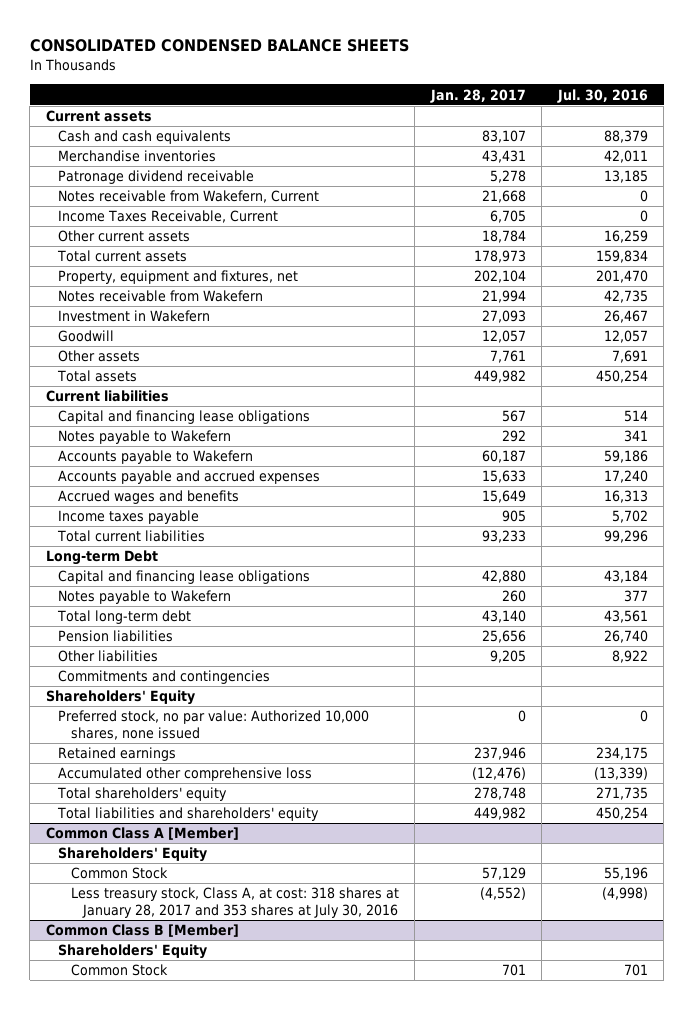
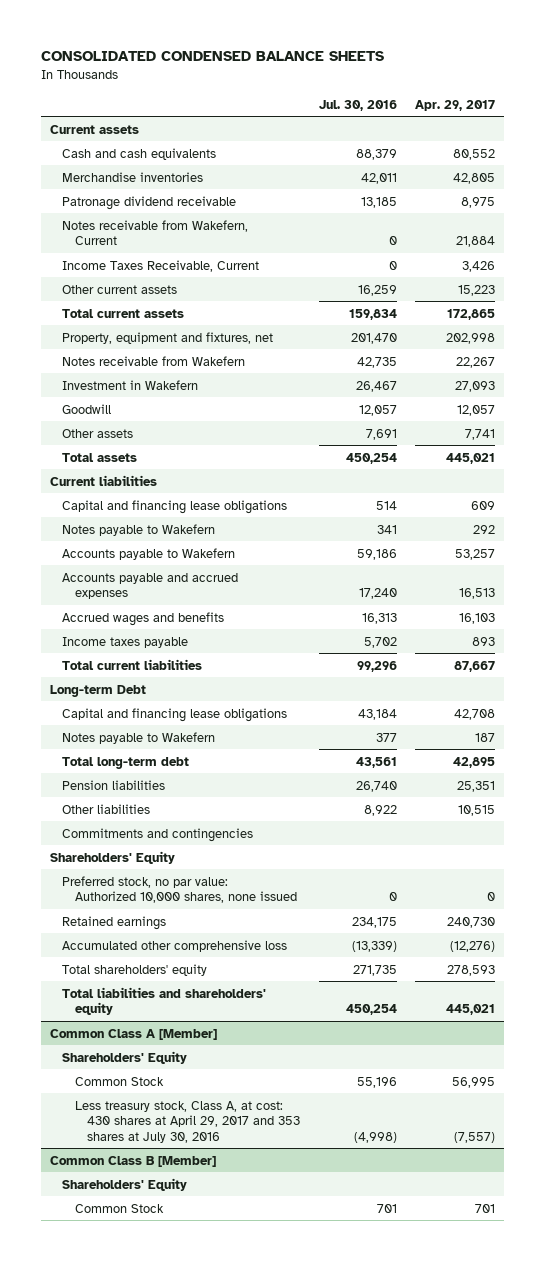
- | Jan. 28, 2017 | Jul. 30, 2016
+ | Jul. 30, 2016 | Apr. 29, 2017
@ Common Class A [Member]
- Less treasury stock, Class A, at cost: 318 shares at January 28, 2017 and 353 shares at July 30, 2016 | (4,552) | (4,998)
+ Less treasury stock, Class A, at cost: 430 shares at April 29, 2017 and 353 shares at July 30, 2016 | (4,998) | (7,557)

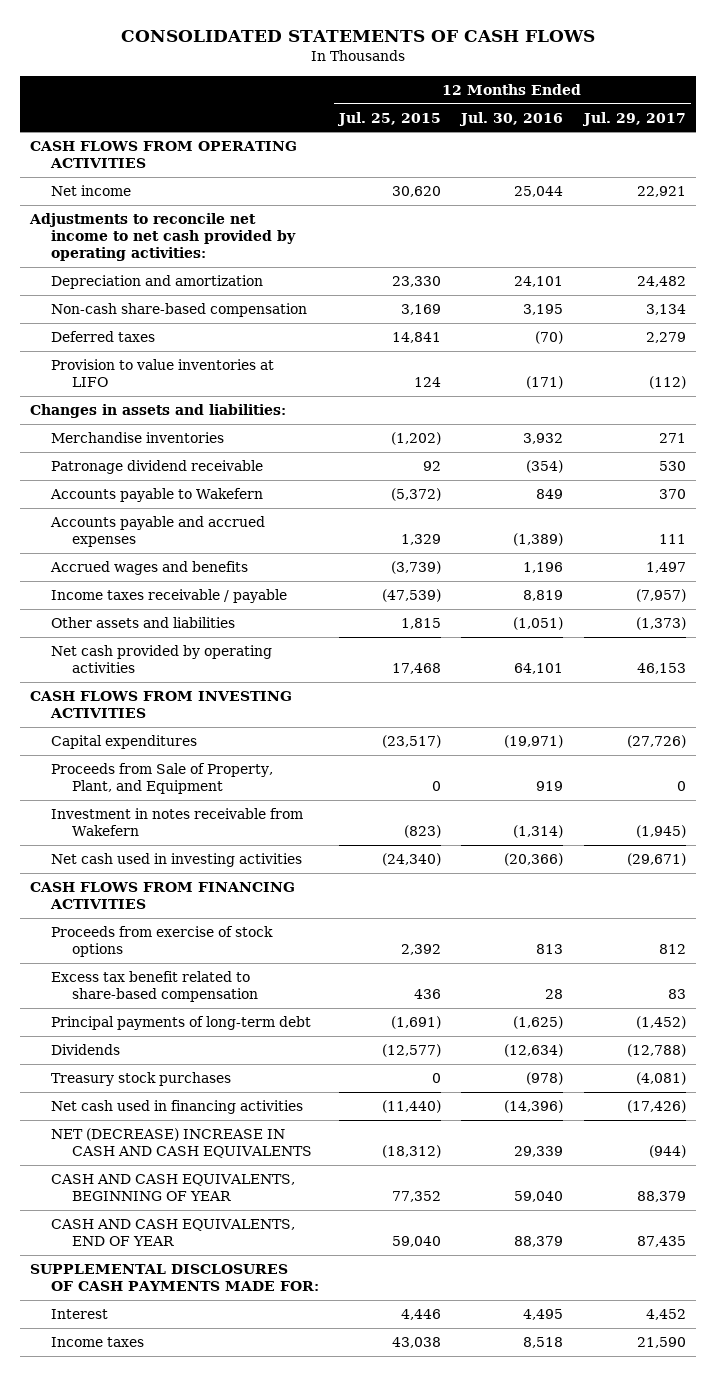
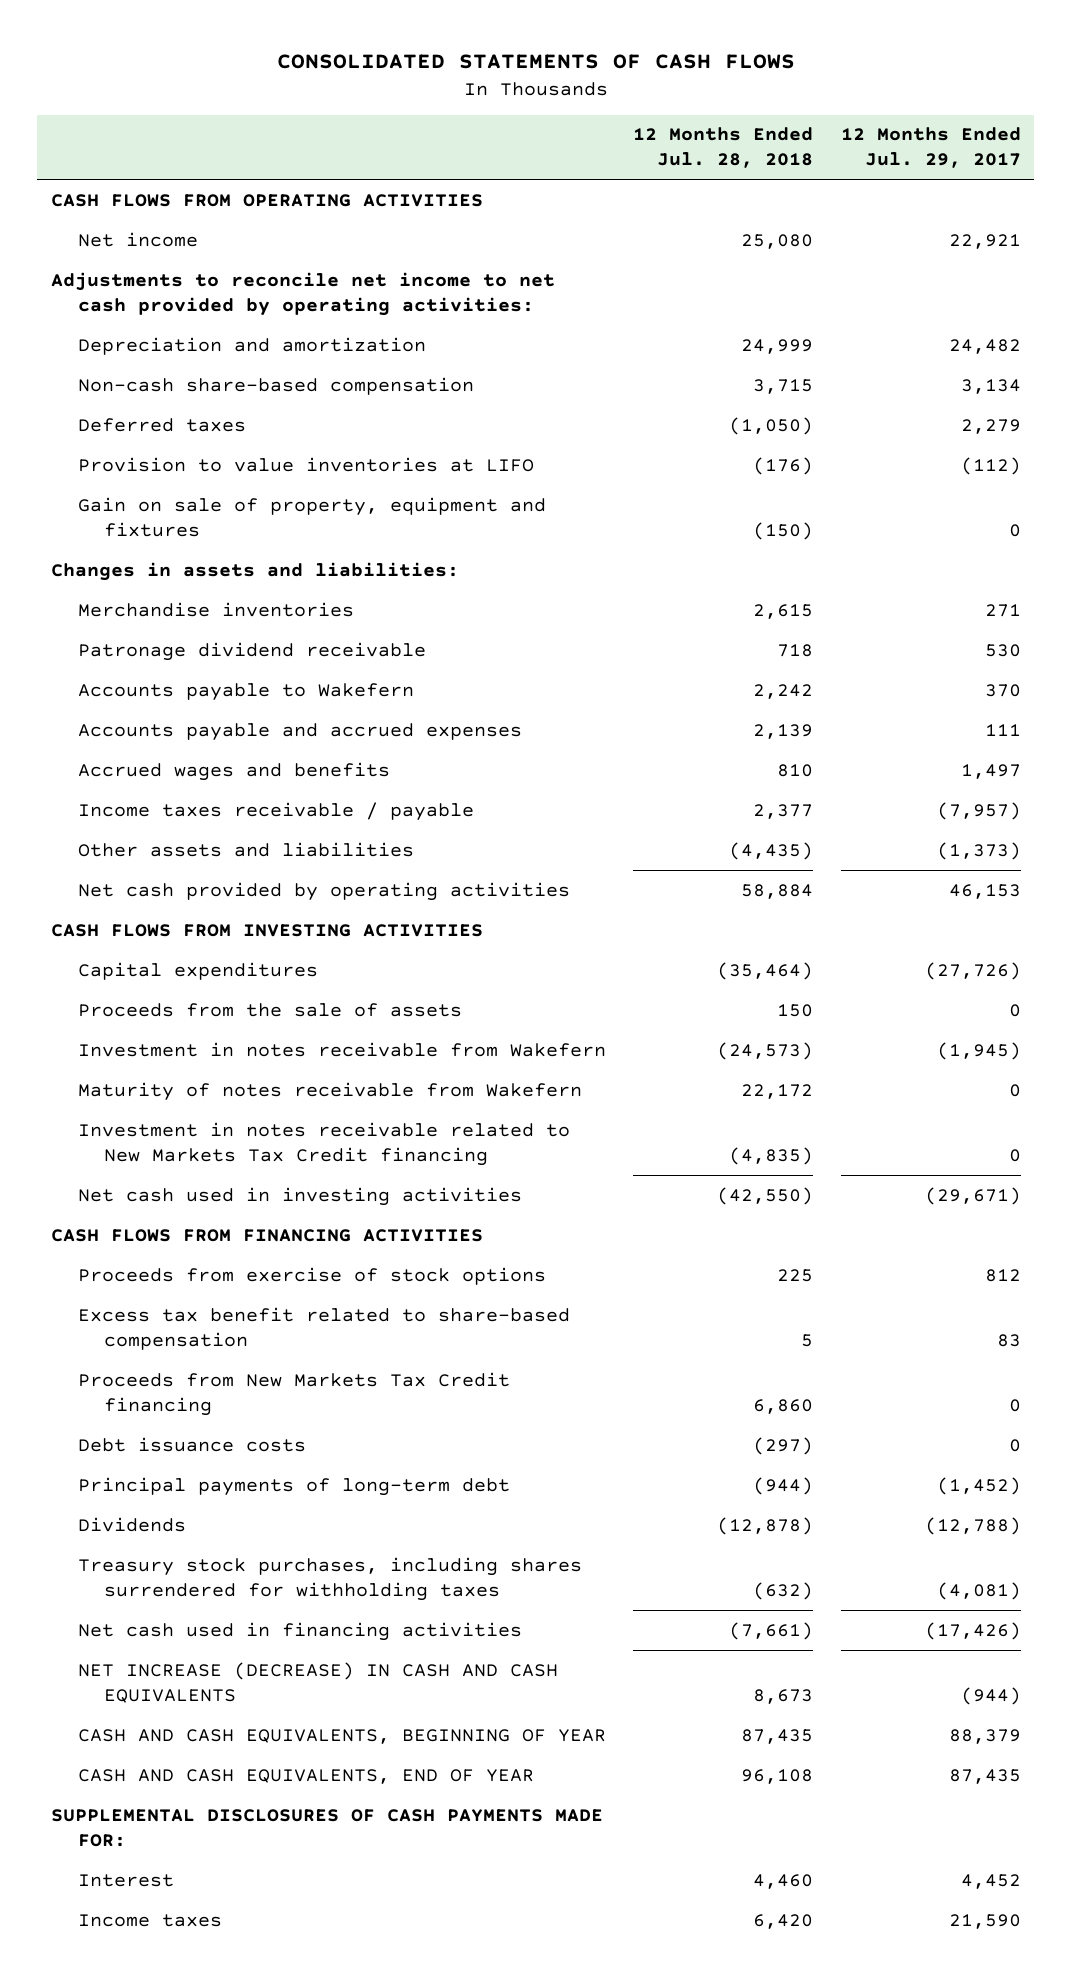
- | 12 Months Ended Jul. 25, 2015 | 12 Months Ended Jul. 30, 2016 | 12 Months Ended Jul. 29, 2017
+ | 12 Months Ended Jul. 28, 2018 | 12 Months Ended Jul. 29, 2017
+ Gain on sale of property, equipment and fixtures | (150) | 0
- Proceeds from Sale of Property, Plant, and Equipment | 0 | 919 | 0
+ Proceeds from the sale of assets | 150 | 0
+ Maturity of notes receivable from Wakefern | 22,172 | 0
+ Investment in notes receivable related to New Markets Tax Credit financing | (4,835) | 0
+ Proceeds from New Markets Tax Credit financing | 6,860 | 0
+ Debt issuance costs | (297) | 0
- Treasury stock purchases | 0 | (978) | (4,081)
+ Treasury stock purchases, including shares surrendered for withholding taxes | (632) | (4,081)
- NET (DECREASE) INCREASE IN CASH AND CASH EQUIVALENTS | (18,312) | 29,339 | (944)
+ NET INCREASE (DECREASE) IN CASH AND CASH EQUIVALENTS | 8,673 | (944)

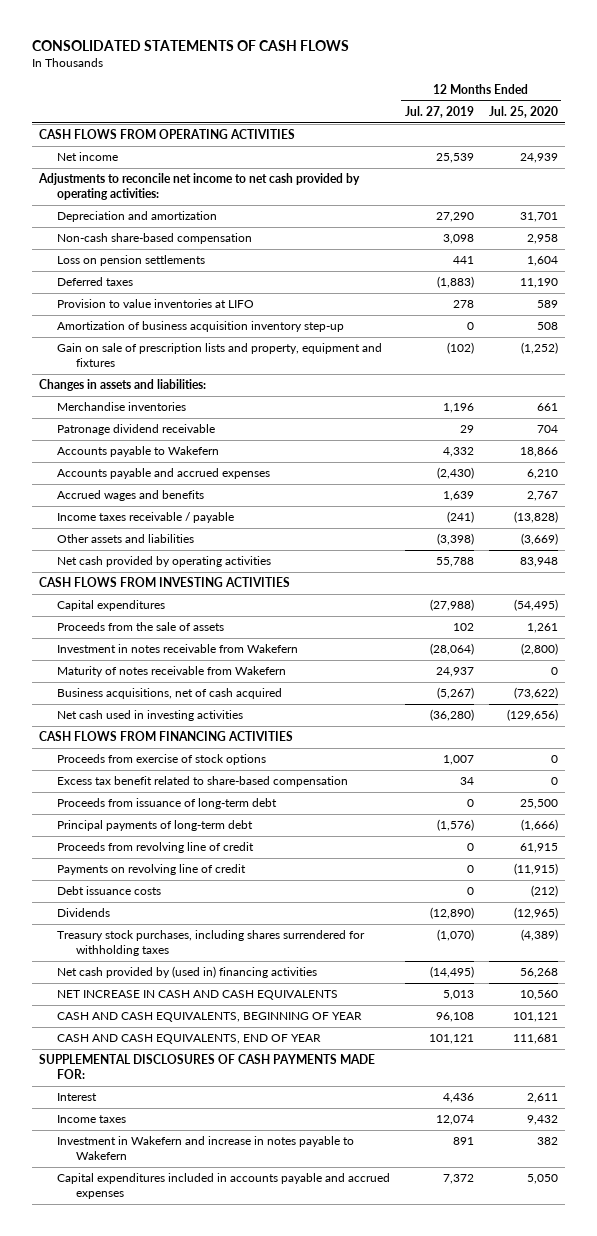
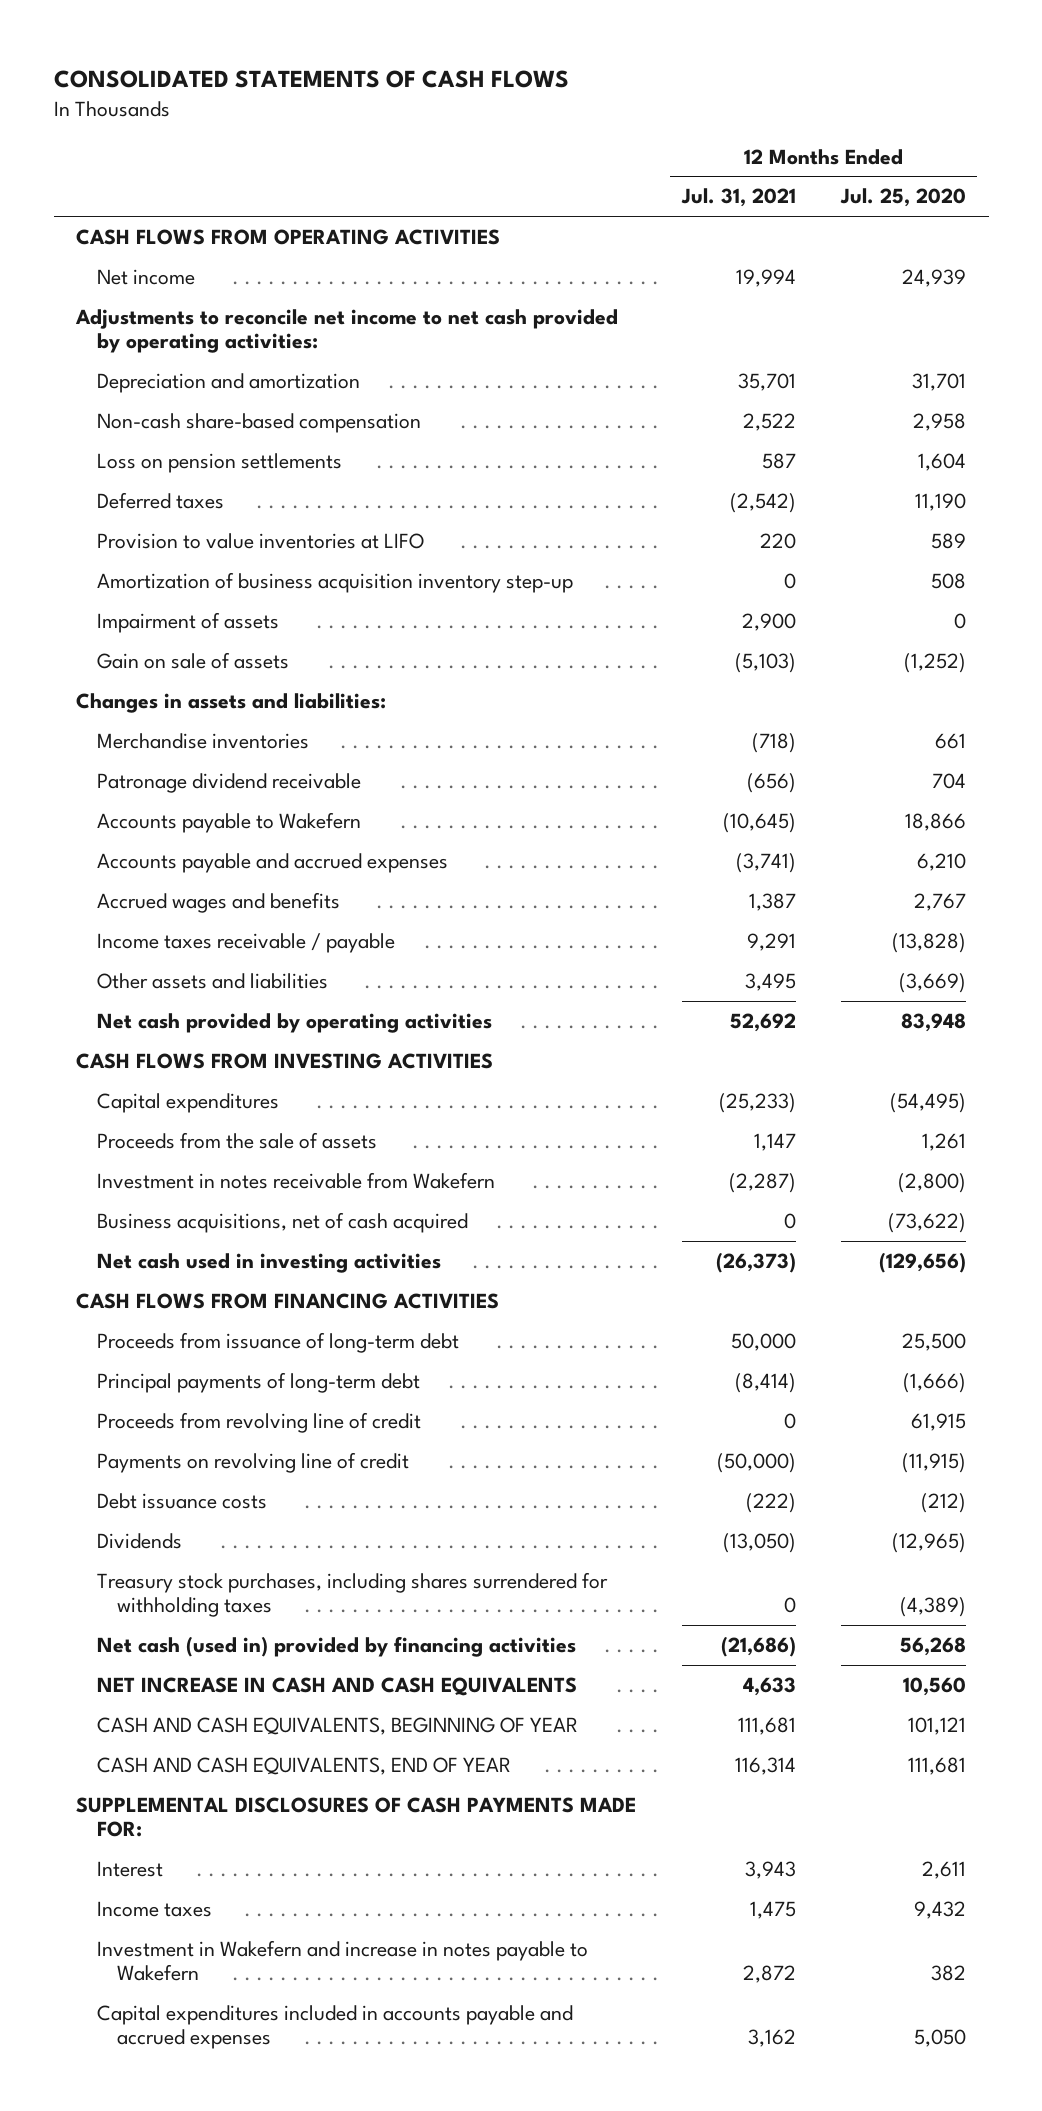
- | 12 Months Ended Jul. 27, 2019 | 12 Months Ended Jul. 25, 2020
+ | 12 Months Ended Jul. 31, 2021 | 12 Months Ended Jul. 25, 2020
- Gain on sale of prescription lists and property, equipment and fixtures | (102) | (1,252)
+ Impairment of assets | 2,900 | 0
+ Gain on sale of assets | (5,103) | (1,252)
- Maturity of notes receivable from Wakefern | 24,937 | 0
- Proceeds from exercise of stock options | 1,007 | 0
- Excess tax benefit related to share-based compensation | 34 | 0
- Net cash provided by (used in) financing activities | (14,495) | 56,268
+ Net cash (used in) provided by financing activities | (21,686) | 56,268

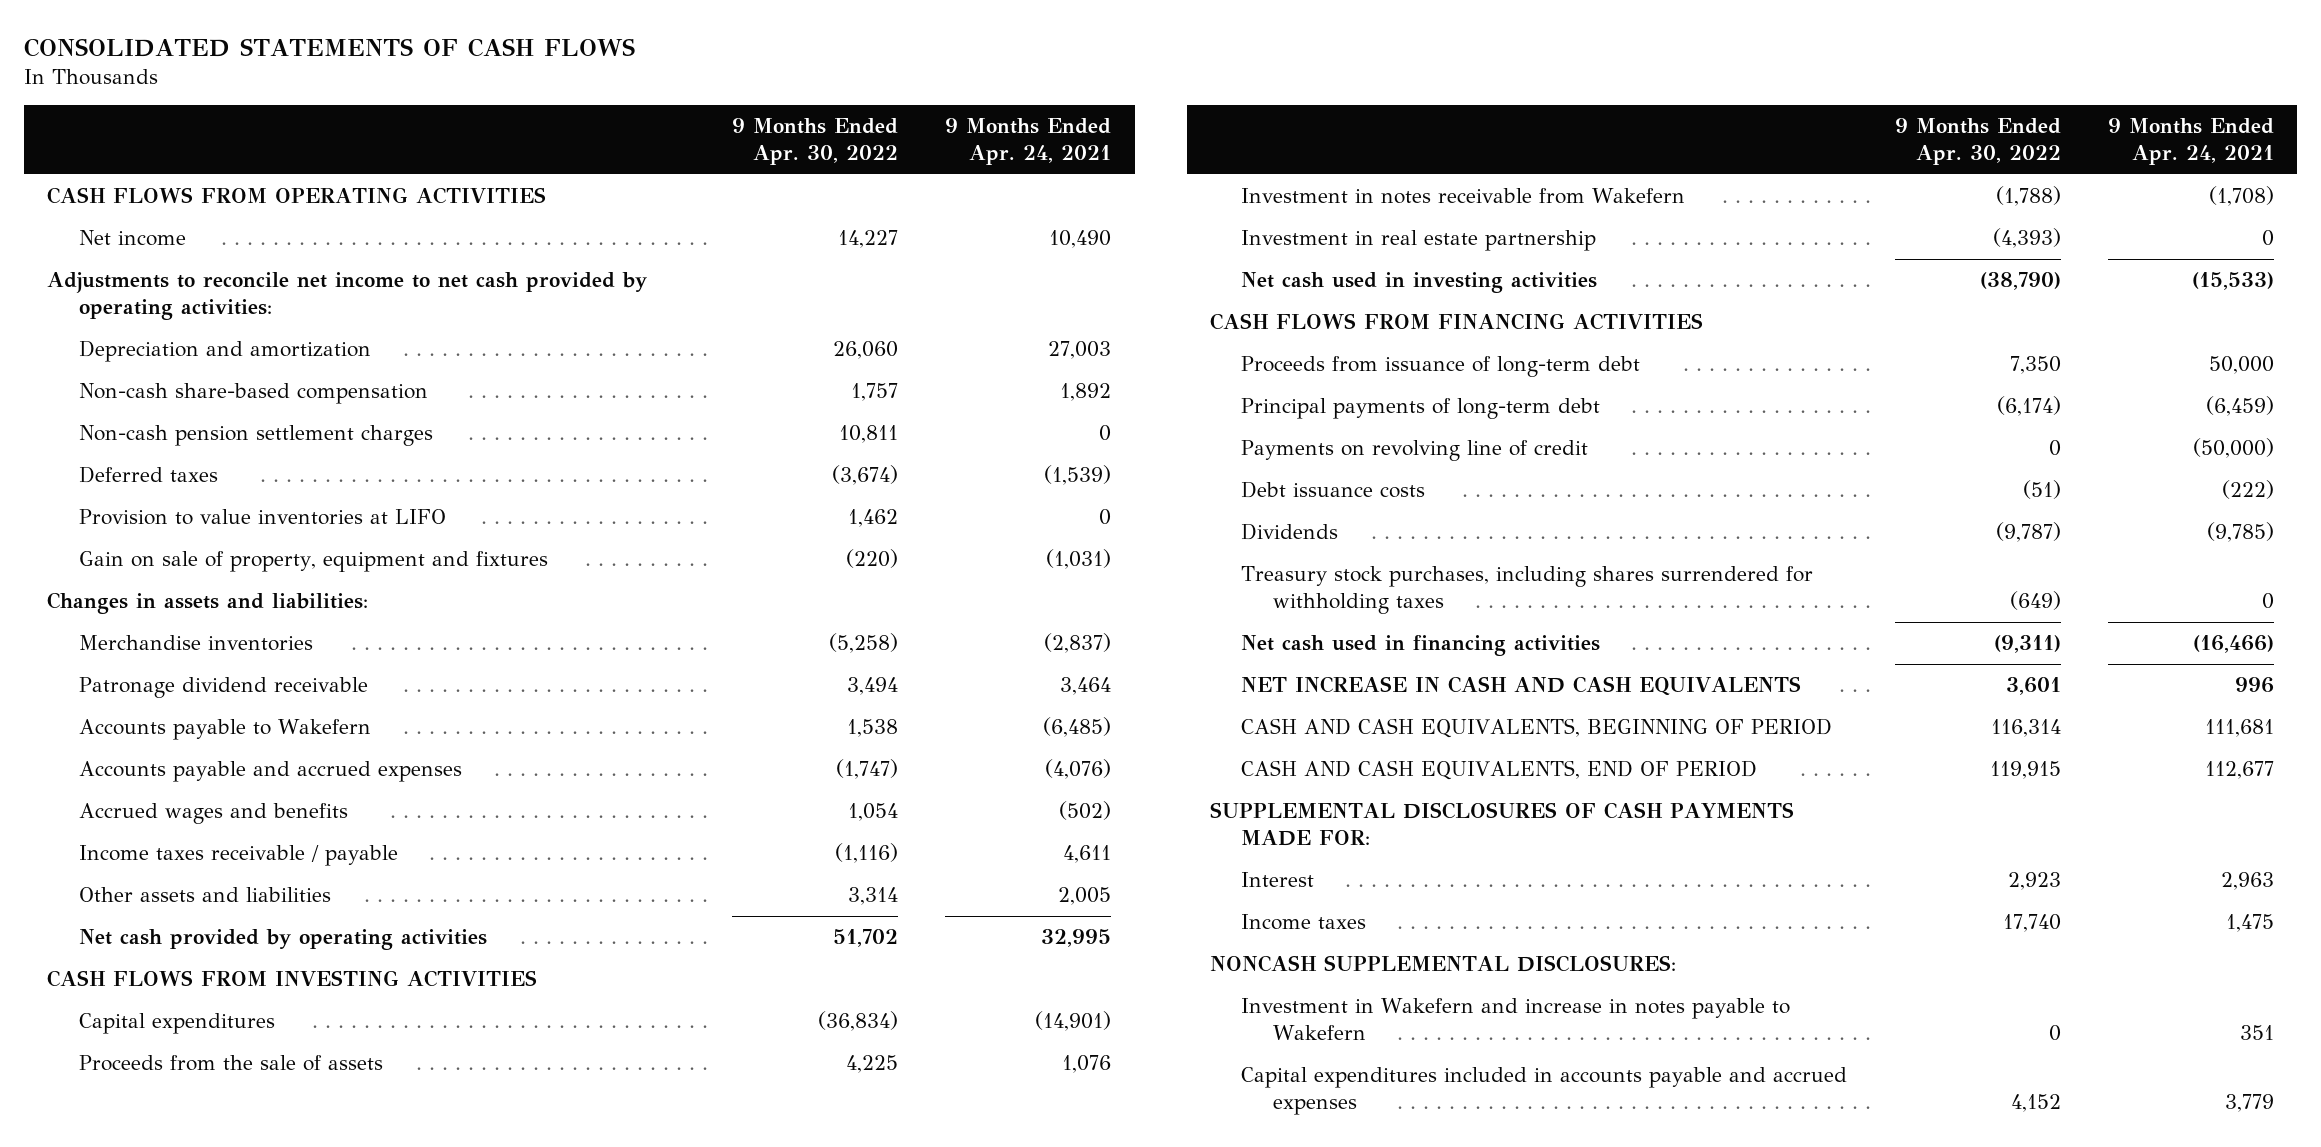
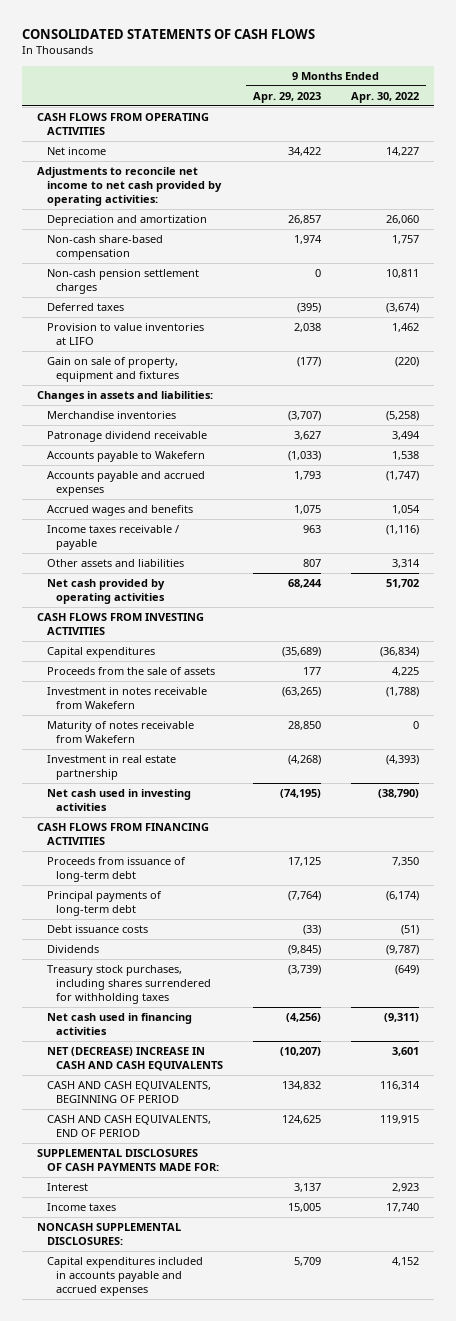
- | 9 Months Ended Apr. 30, 2022 | 9 Months Ended Apr. 24, 2021
+ | 9 Months Ended Apr. 29, 2023 | 9 Months Ended Apr. 30, 2022
+ Maturity of notes receivable from Wakefern | 28,850 | 0
- Payments on revolving line of credit | 0 | (50,000)
- NET INCREASE IN CASH AND CASH EQUIVALENTS | 3,601 | 996
+ NET (DECREASE) INCREASE IN CASH AND CASH EQUIVALENTS | (10,207) | 3,601
- Investment in Wakefern and increase in notes payable to Wakefern | 0 | 351

